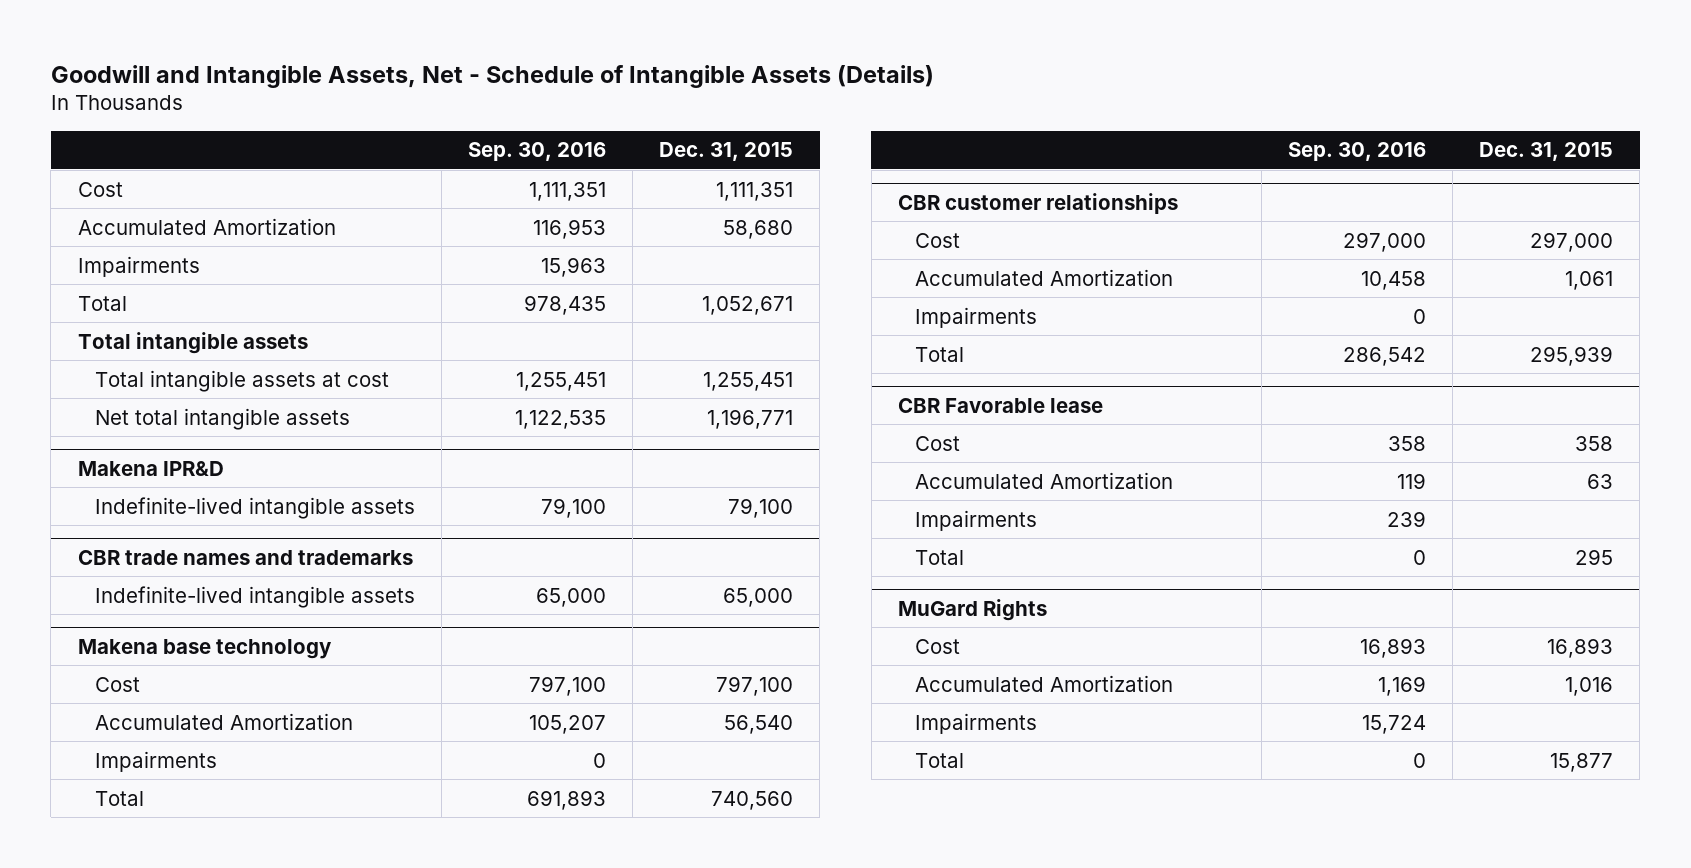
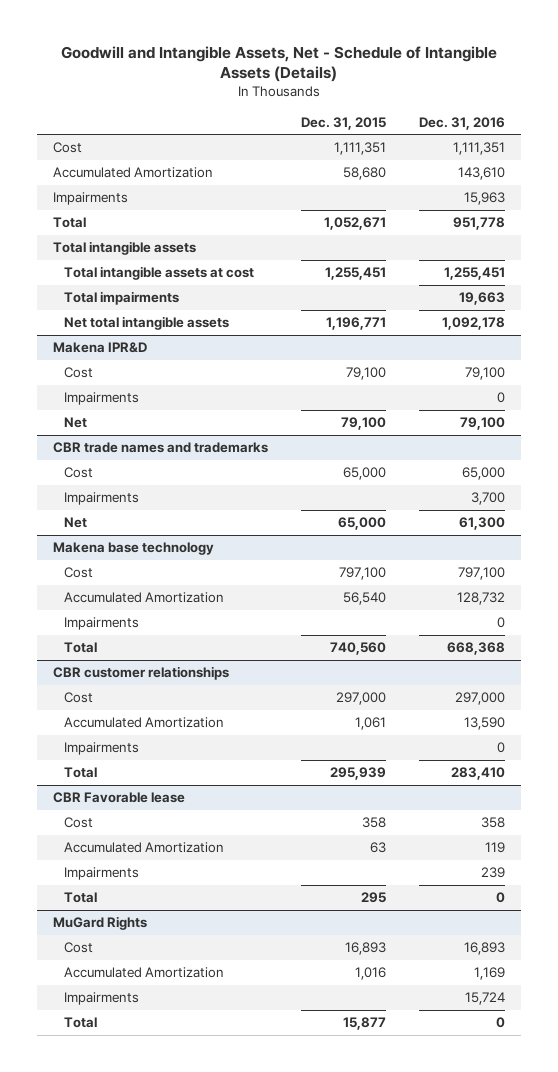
- | Sep. 30, 2016 | Dec. 31, 2015
+ | Dec. 31, 2015 | Dec. 31, 2016
+ Total impairments | | 19,663
@ Makena IPR&D
- Indefinite-lived intangible assets | 79,100 | 79,100
+ Cost | 79,100 | 79,100
+ Impairments | | 0
+ Net | 79,100 | 79,100
@ CBR trade names and trademarks
- Indefinite-lived intangible assets | 65,000 | 65,000
+ Cost | 65,000 | 65,000
+ Impairments | | 3,700
+ Net | 65,000 | 61,300

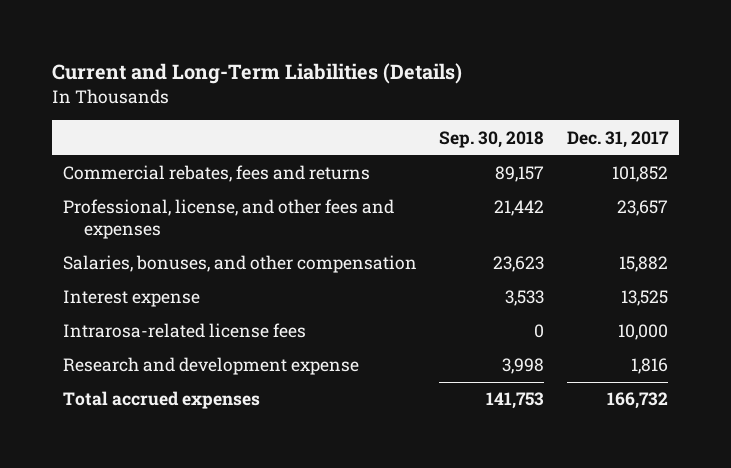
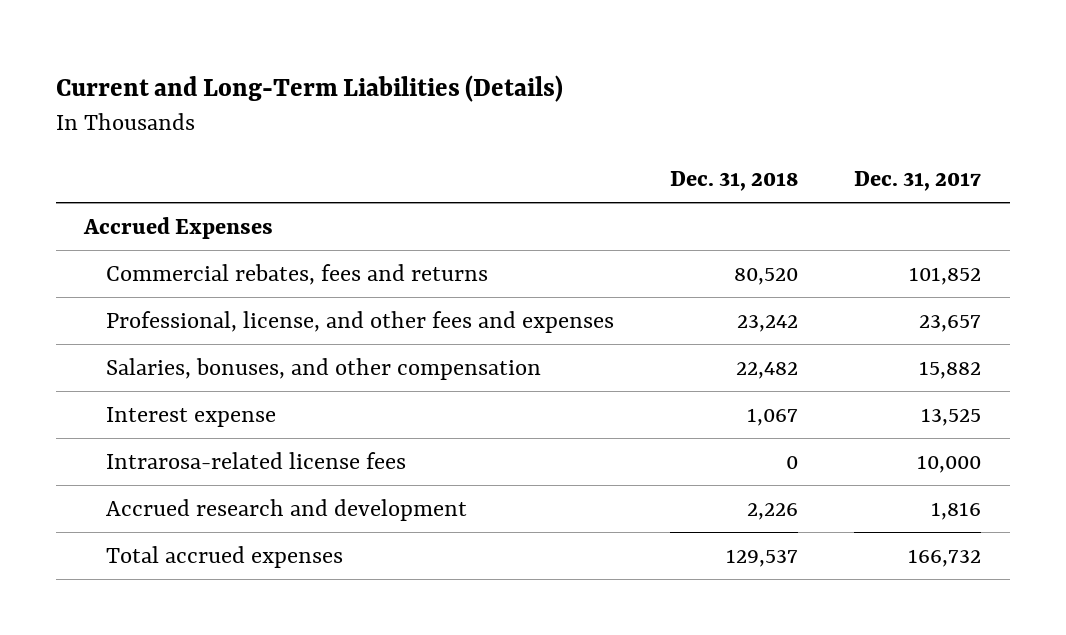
- | Sep. 30, 2018 | Dec. 31, 2017
+ | Dec. 31, 2018 | Dec. 31, 2017
+ Accrued Expenses
- Research and development expense | 3,998 | 1,816
+ Accrued research and development | 2,226 | 1,816

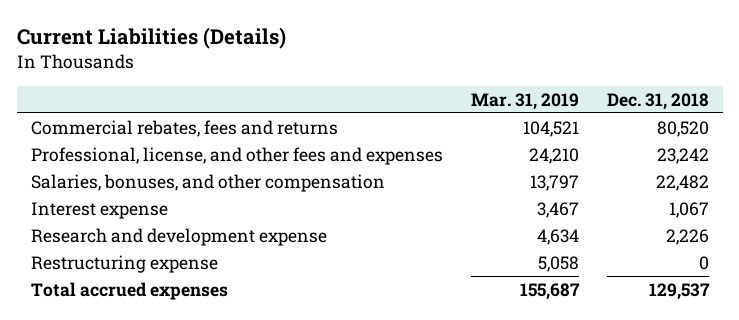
- Current and Long-Term Liabilities (Details)
+ Current Liabilities (Details)
- | Dec. 31, 2018 | Dec. 31, 2017
+ | Mar. 31, 2019 | Dec. 31, 2018
- Accrued Expenses
- Intrarosa-related license fees | 0 | 10,000
- Accrued research and development | 2,226 | 1,816
+ Research and development expense | 4,634 | 2,226
+ Restructuring expense | 5,058 | 0

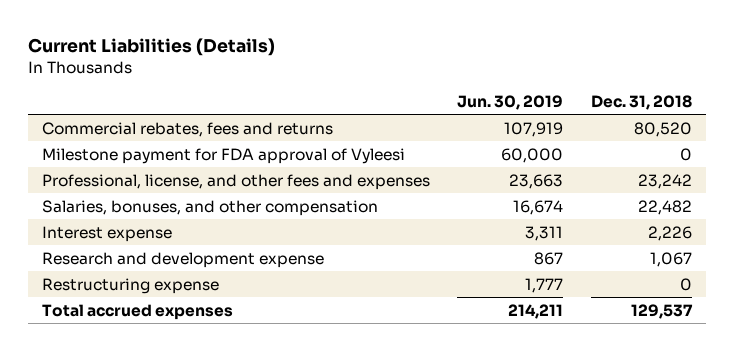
- | Mar. 31, 2019 | Dec. 31, 2018
+ | Jun. 30, 2019 | Dec. 31, 2018
+ Milestone payment for FDA approval of Vyleesi | 60,000 | 0
- Interest expense | 3,467 | 1,067
- Research and development expense | 4,634 | 2,226
+ Interest expense | 3,311 | 2,226
+ Research and development expense | 867 | 1,067

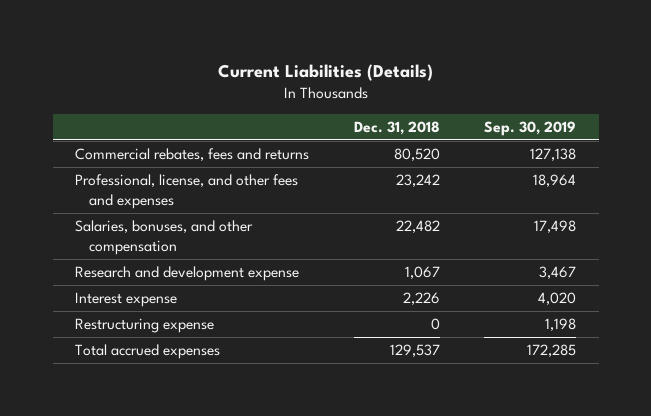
- | Jun. 30, 2019 | Dec. 31, 2018
+ | Dec. 31, 2018 | Sep. 30, 2019
- Milestone payment for FDA approval of Vyleesi | 60,000 | 0
moved down: Interest expense | 2,226 | 4,020

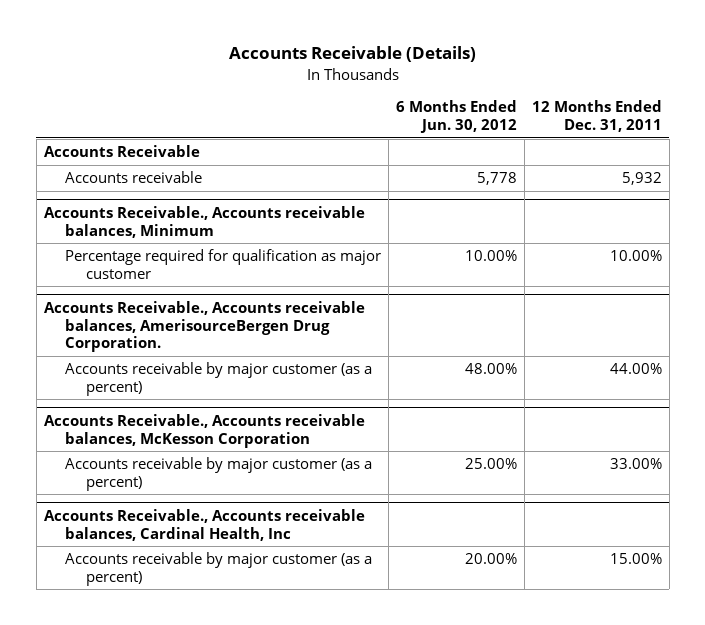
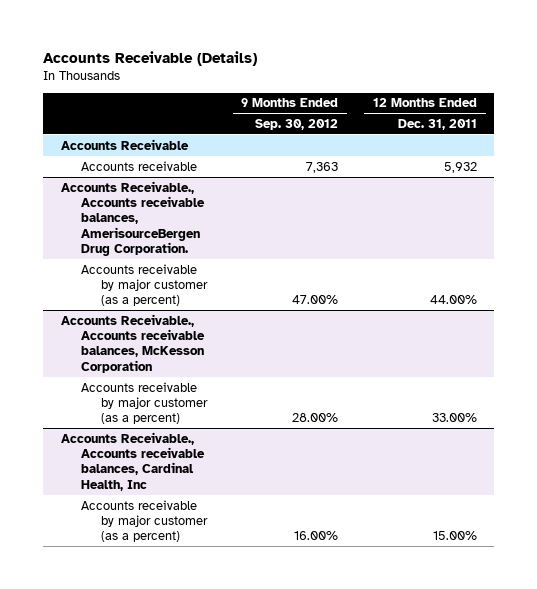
- | 6 Months Ended Jun. 30, 2012 | 12 Months Ended Dec. 31, 2011
+ | 9 Months Ended Sep. 30, 2012 | 12 Months Ended Dec. 31, 2011
- Accounts Receivable., Accounts receivable balances, Minimum
- Percentage required for qualification as major customer | 10.00% | 10.00%

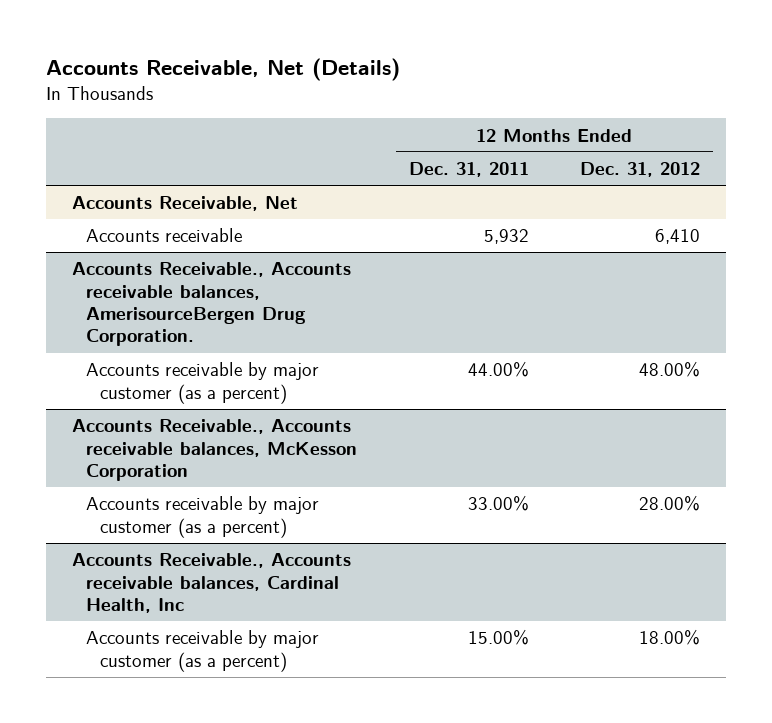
- Accounts Receivable (Details)
+ Accounts Receivable, Net (Details)
- | 9 Months Ended Sep. 30, 2012 | 12 Months Ended Dec. 31, 2011
+ | 12 Months Ended Dec. 31, 2011 | 12 Months Ended Dec. 31, 2012
- Accounts Receivable
+ Accounts Receivable, Net

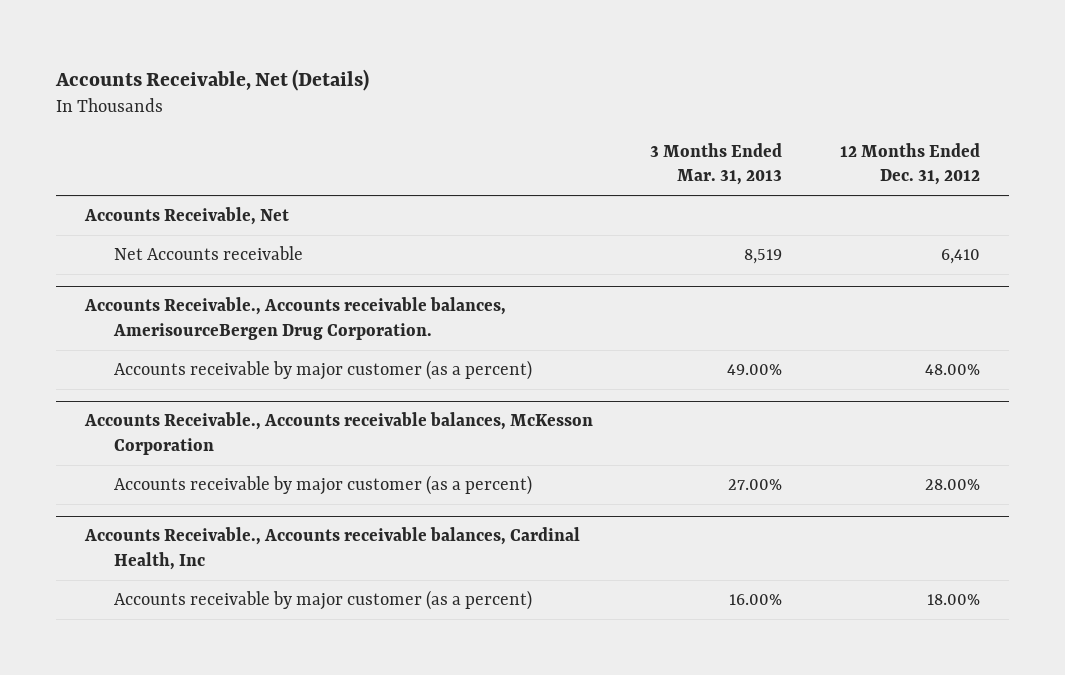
- | 12 Months Ended Dec. 31, 2011 | 12 Months Ended Dec. 31, 2012
+ | 3 Months Ended Mar. 31, 2013 | 12 Months Ended Dec. 31, 2012
- Accounts receivable | 5,932 | 6,410
+ Net Accounts receivable | 8,519 | 6,410

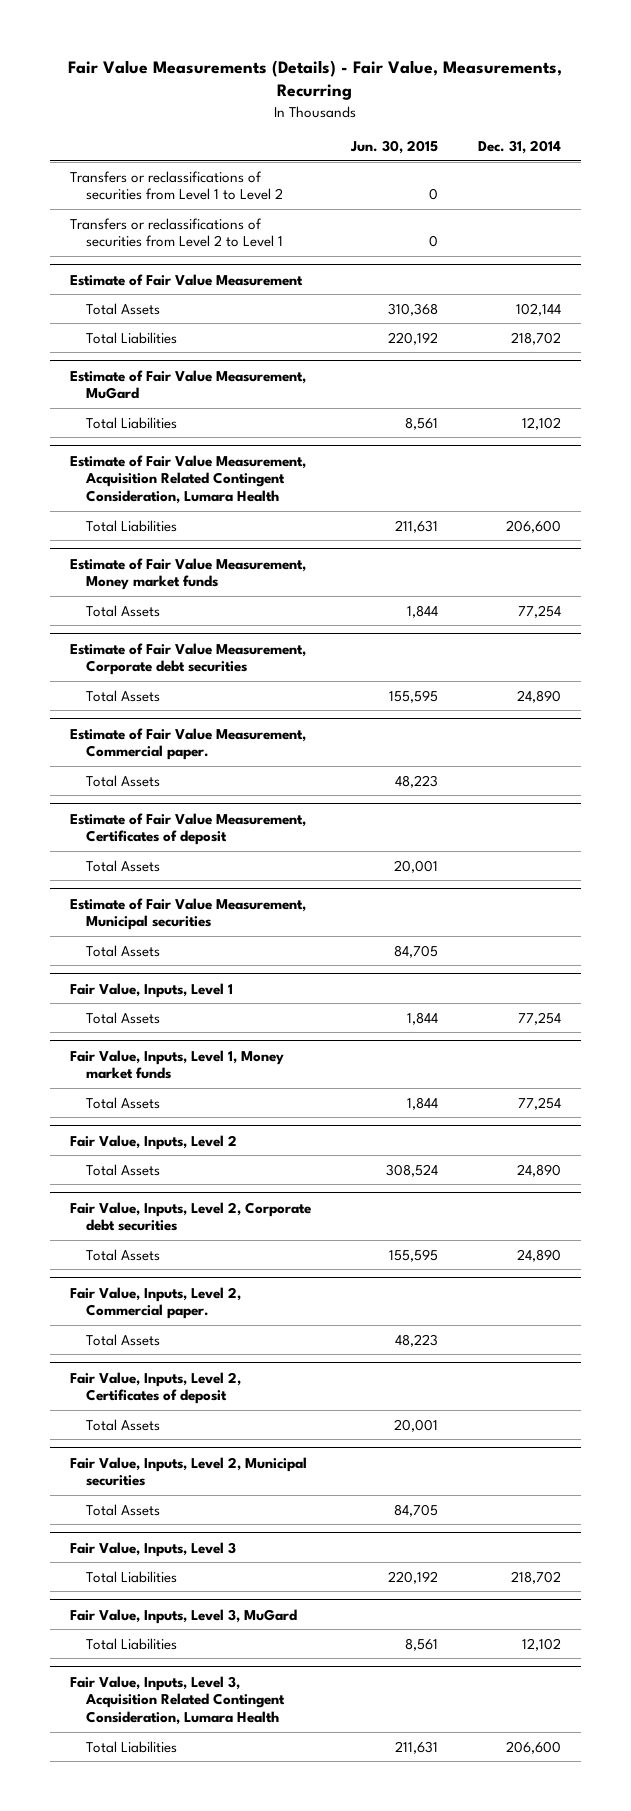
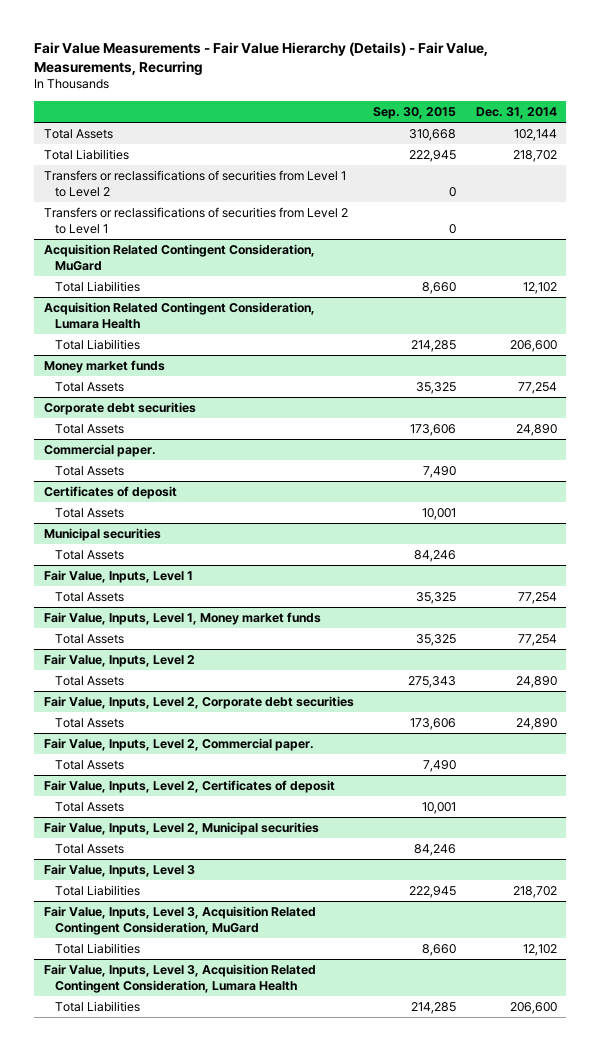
- Fair Value Measurements (Details) - Fair Value, Measurements, Recurring
+ Fair Value Measurements - Fair Value Hierarchy (Details) - Fair Value, Measurements, Recurring
- | Jun. 30, 2015 | Dec. 31, 2014
+ | Sep. 30, 2015 | Dec. 31, 2014
- Estimate of Fair Value Measurement
- Estimate of Fair Value Measurement, MuGard
moved down: Transfers or reclassifications of securities from Level 1 to Level 2 | 0 |
moved down: Transfers or reclassifications of securities from Level 2 to Level 1 | 0 |
+ Acquisition Related Contingent Consideration, MuGard
- Estimate of Fair Value Measurement, Acquisition Related Contingent Consideration, Lumara Health
+ Acquisition Related Contingent Consideration, Lumara Health
- Estimate of Fair Value Measurement, Money market funds
+ Money market funds
- Estimate of Fair Value Measurement, Corporate debt securities
+ Corporate debt securities
- Estimate of Fair Value Measurement, Commercial paper.
+ Commercial paper.
- Estimate of Fair Value Measurement, Certificates of deposit
+ Certificates of deposit
- Estimate of Fair Value Measurement, Municipal securities
+ Municipal securities
- Fair Value, Inputs, Level 3, MuGard
+ Fair Value, Inputs, Level 3, Acquisition Related Contingent Consideration, MuGard

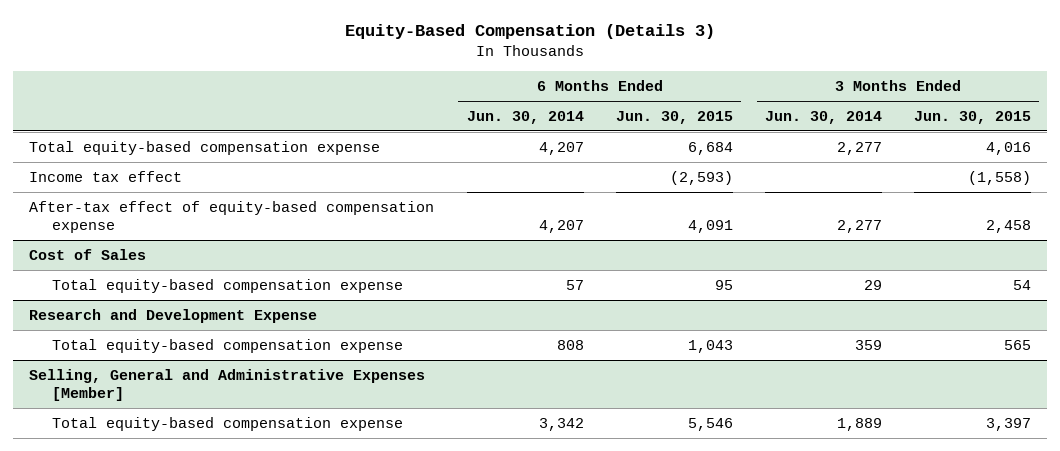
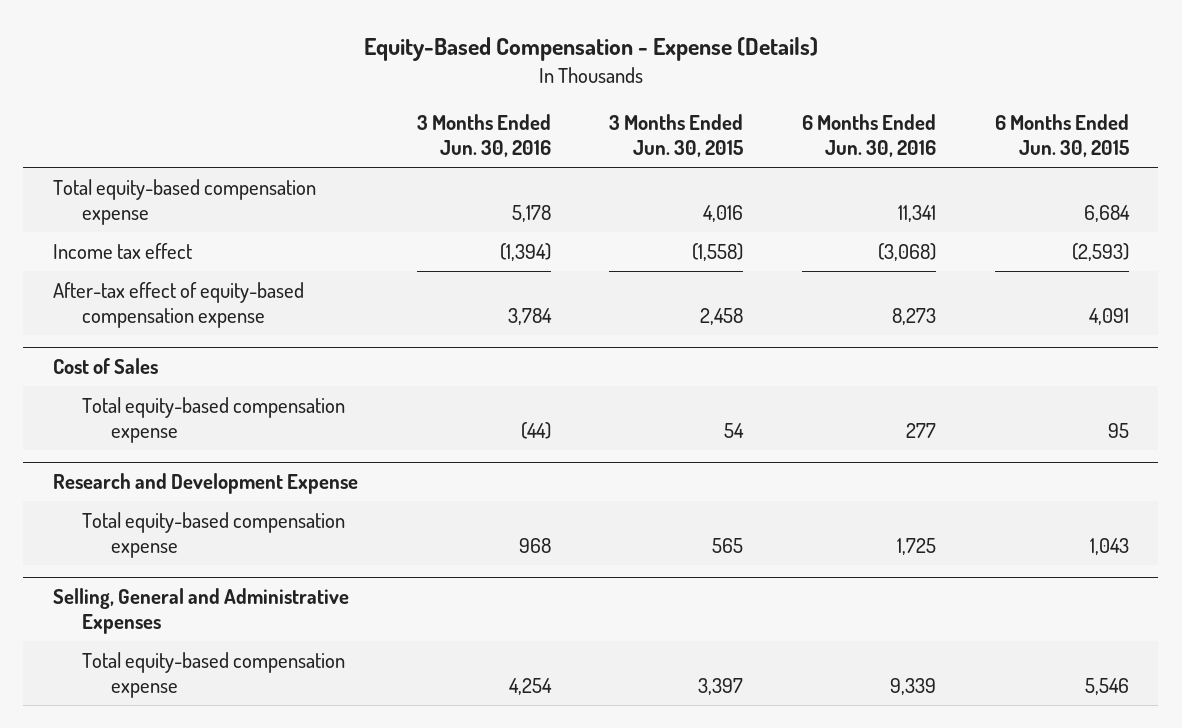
- Equity-Based Compensation (Details 3)
+ Equity-Based Compensation - Expense (Details)
- | 6 Months Ended Jun. 30, 2014 | 6 Months Ended Jun. 30, 2015 | 3 Months Ended Jun. 30, 2014 | 3 Months Ended Jun. 30, 2015
+ | 3 Months Ended Jun. 30, 2016 | 3 Months Ended Jun. 30, 2015 | 6 Months Ended Jun. 30, 2016 | 6 Months Ended Jun. 30, 2015
- Selling, General and Administrative Expenses [Member]
+ Selling, General and Administrative Expenses

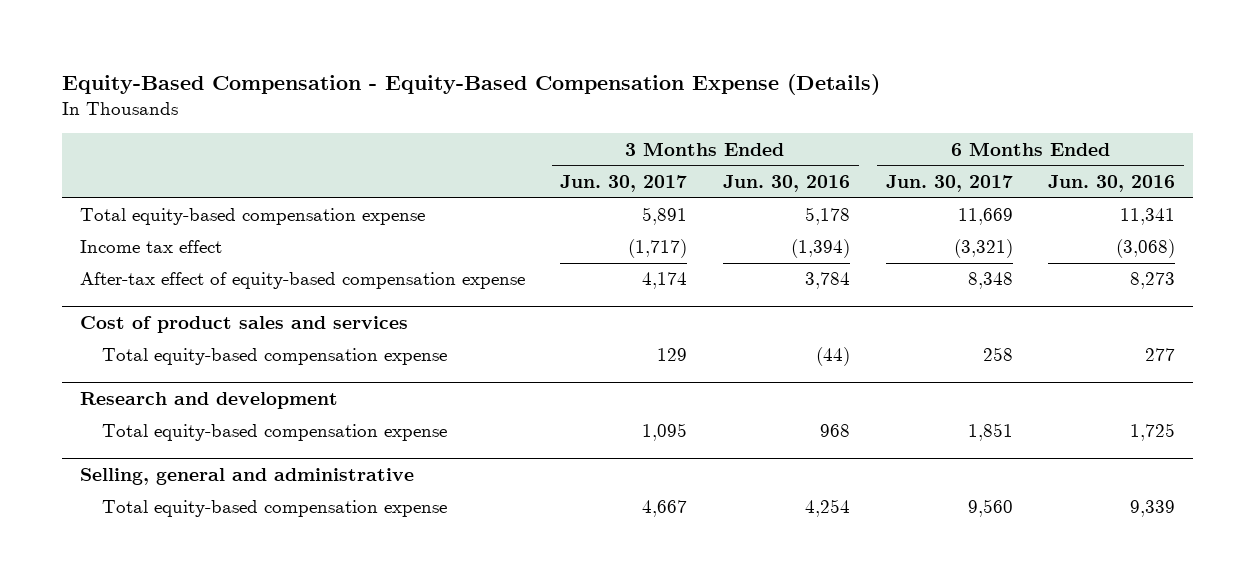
- Equity-Based Compensation - Expense (Details)
+ Equity-Based Compensation - Equity-Based Compensation Expense (Details)
- | 3 Months Ended Jun. 30, 2016 | 3 Months Ended Jun. 30, 2015 | 6 Months Ended Jun. 30, 2016 | 6 Months Ended Jun. 30, 2015
+ | 3 Months Ended Jun. 30, 2017 | 3 Months Ended Jun. 30, 2016 | 6 Months Ended Jun. 30, 2017 | 6 Months Ended Jun. 30, 2016
- Cost of Sales
+ Cost of product sales and services
- Research and Development Expense
+ Research and development
- Selling, General and Administrative Expenses
+ Selling, general and administrative

